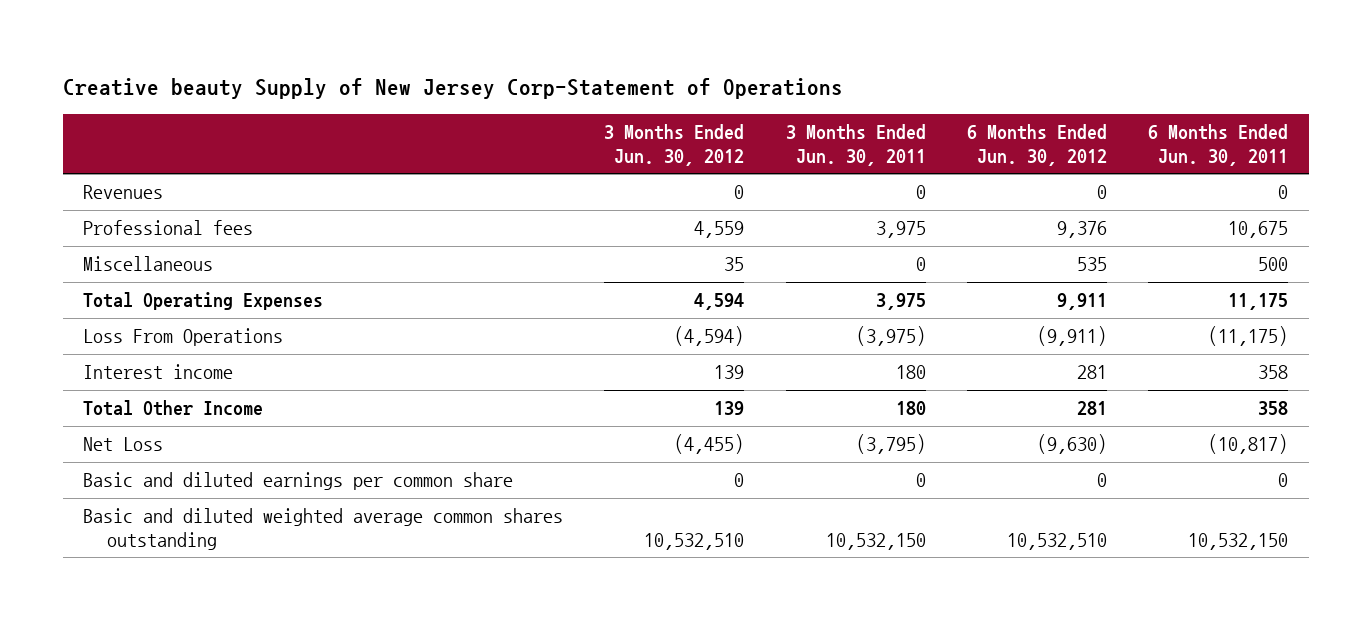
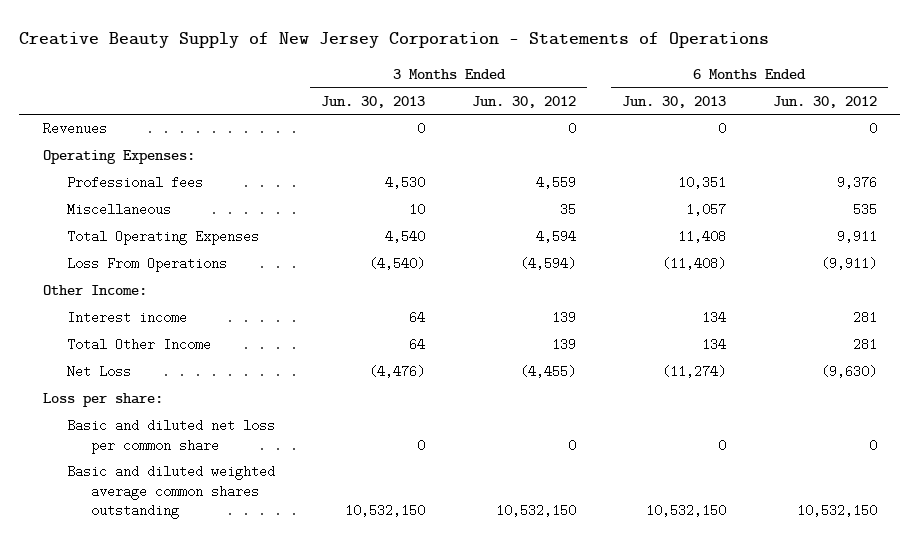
- Creative beauty Supply of New Jersey Corp-Statement of Operations
+ Creative Beauty Supply of New Jersey Corporation - Statements of Operations
- | 3 Months Ended Jun. 30, 2012 | 3 Months Ended Jun. 30, 2011 | 6 Months Ended Jun. 30, 2012 | 6 Months Ended Jun. 30, 2011
+ | 3 Months Ended Jun. 30, 2013 | 3 Months Ended Jun. 30, 2012 | 6 Months Ended Jun. 30, 2013 | 6 Months Ended Jun. 30, 2012
+ Operating Expenses:
+ Other Income:
- Basic and diluted earnings per common share | 0 | 0 | 0 | 0
- Basic and diluted weighted average common shares outstanding | 10,532,510 | 10,532,150 | 10,532,510 | 10,532,150
+ Loss per share:
+ Basic and diluted net loss per common share | 0 | 0 | 0 | 0
+ Basic and diluted weighted average common shares outstanding | 10,532,150 | 10,532,150 | 10,532,150 | 10,532,150

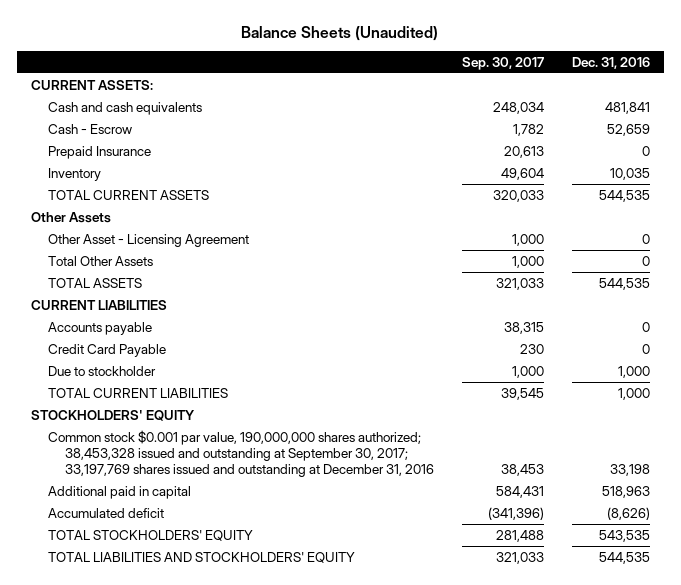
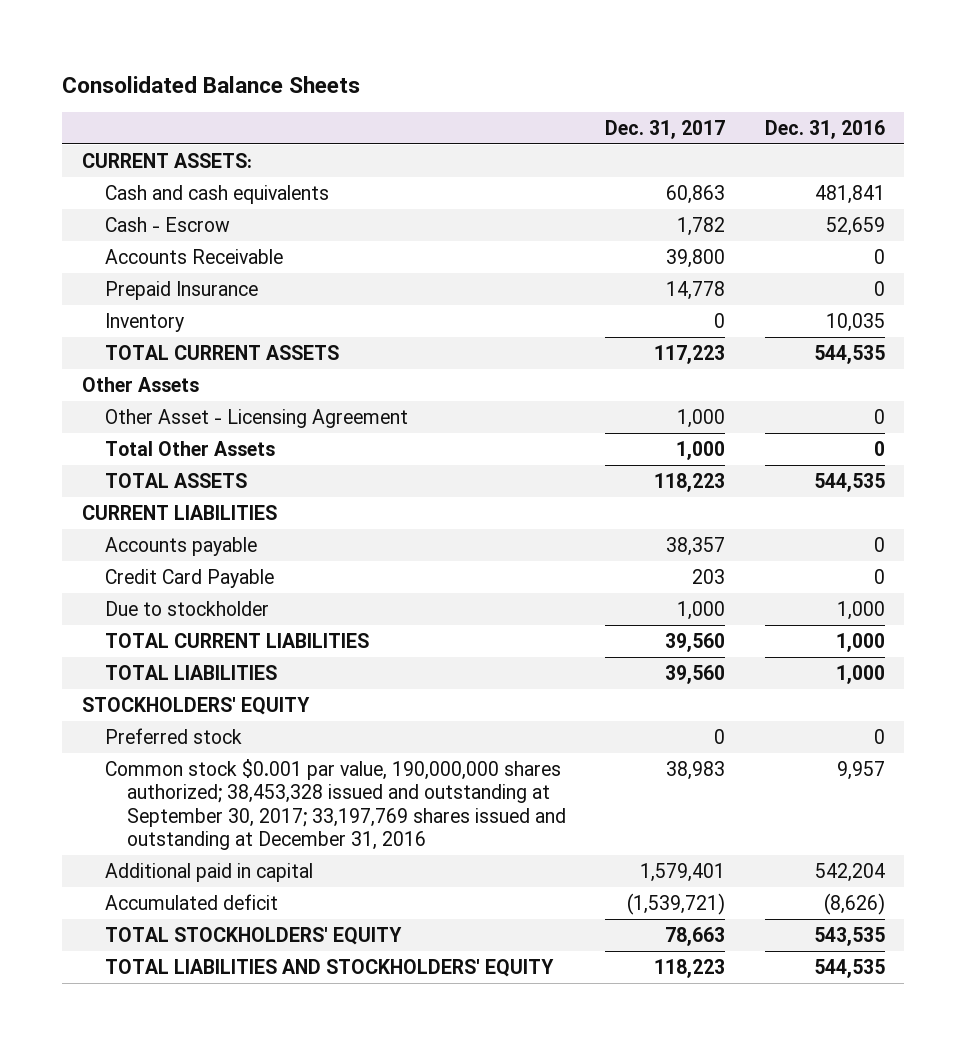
- Balance Sheets (Unaudited)
+ Consolidated Balance Sheets
- | Sep. 30, 2017 | Dec. 31, 2016
+ | Dec. 31, 2017 | Dec. 31, 2016
+ Accounts Receivable | 39,800 | 0
+ TOTAL LIABILITIES | 39,560 | 1,000
- Common stock $0.001 par value, 190,000,000 shares authorized; 38,453,328 issued and outstanding at September 30, 2017; 33,197,769 shares issued and outstanding at December 31, 2016 | 38,453 | 33,198
- Additional paid in capital | 584,431 | 518,963
+ Preferred stock | 0 | 0
+ Common stock $0.001 par value, 190,000,000 shares authorized; 38,453,328 issued and outstanding at September 30, 2017; 33,197,769 shares issued and outstanding at December 31, 2016 | 38,983 | 9,957
+ Additional paid in capital | 1,579,401 | 542,204

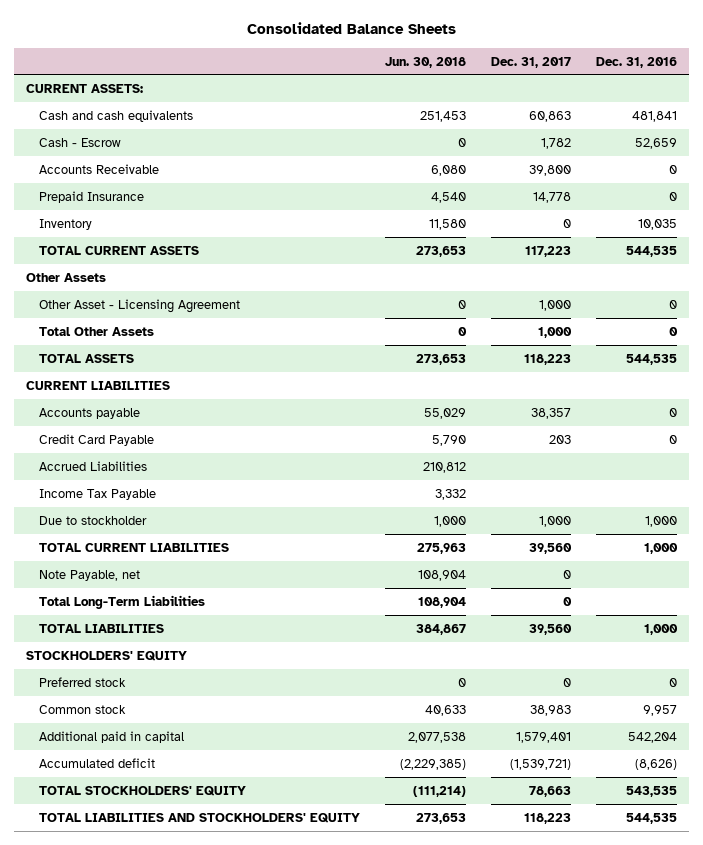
- | Dec. 31, 2017 | Dec. 31, 2016
+ | Jun. 30, 2018 | Dec. 31, 2017 | Dec. 31, 2016
+ Accrued Liabilities | 210,812 | |
+ Income Tax Payable | 3,332 | |
+ Note Payable, net | 108,904 | 0 |
+ Total Long-Term Liabilities | 108,904 | 0 |
- Common stock $0.001 par value, 190,000,000 shares authorized; 38,453,328 issued and outstanding at September 30, 2017; 33,197,769 shares issued and outstanding at December 31, 2016 | 38,983 | 9,957
+ Common stock | 40,633 | 38,983 | 9,957

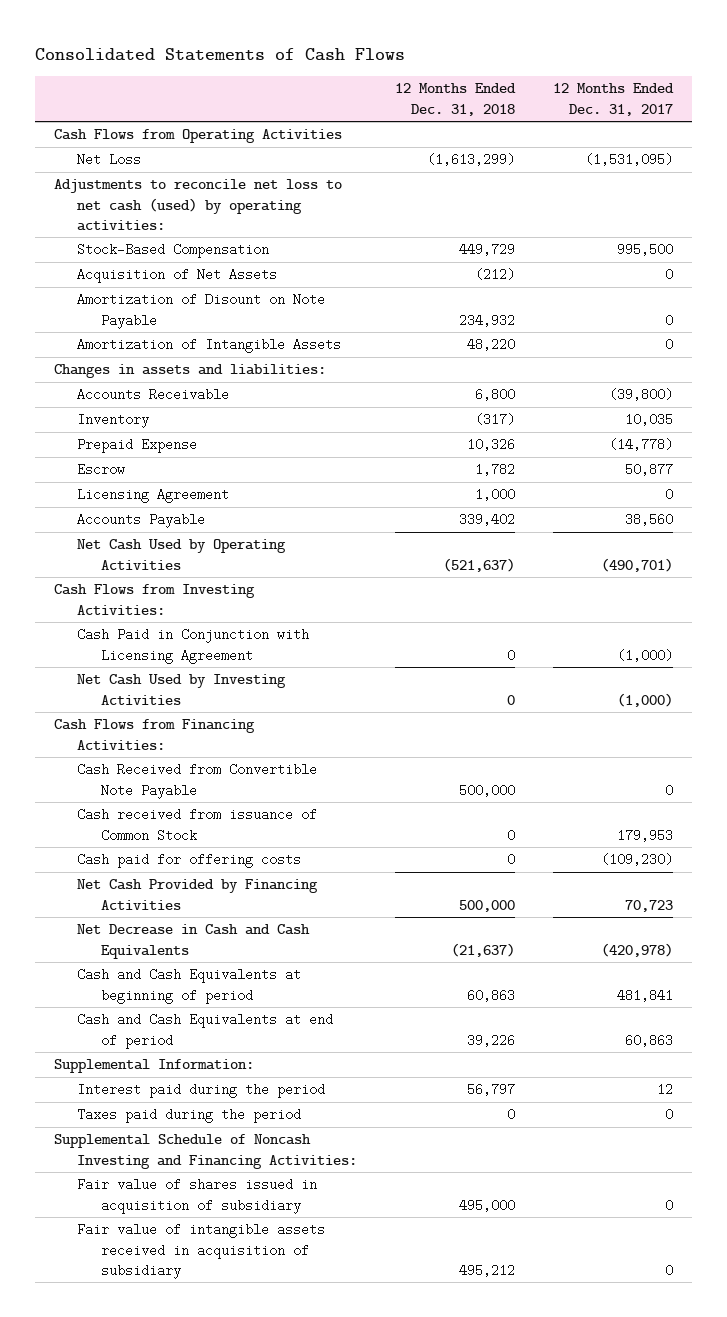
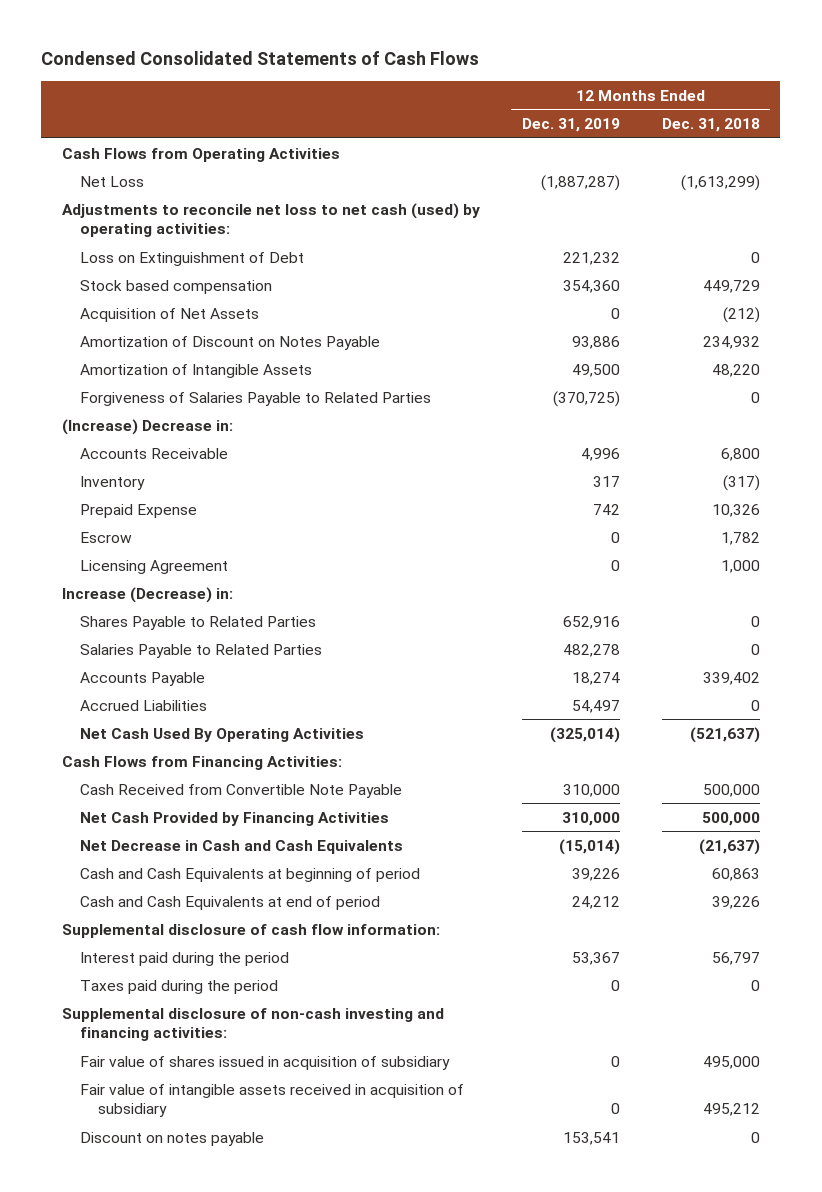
- Consolidated Statements of Cash Flows
+ Condensed Consolidated Statements of Cash Flows
- | 12 Months Ended Dec. 31, 2018 | 12 Months Ended Dec. 31, 2017
+ | 12 Months Ended Dec. 31, 2019 | 12 Months Ended Dec. 31, 2018
- Stock-Based Compensation | 449,729 | 995,500
+ Loss on Extinguishment of Debt | 221,232 | 0
+ Stock based compensation | 354,360 | 449,729
- Amortization of Disount on Note Payable | 234,932 | 0
+ Amortization of Discount on Notes Payable | 93,886 | 234,932
- Changes in assets and liabilities:
+ Forgiveness of Salaries Payable to Related Parties | (370,725) | 0
+ (Increase) Decrease in:
+ Increase (Decrease) in:
+ Shares Payable to Related Parties | 652,916 | 0
+ Salaries Payable to Related Parties | 482,278 | 0
- Net Cash Used by Operating Activities | (521,637) | (490,701)
- Cash Flows from Investing Activities:
- Cash Paid in Conjunction with Licensing Agreement | 0 | (1,000)
- Net Cash Used by Investing Activities | 0 | (1,000)
+ Accrued Liabilities | 54,497 | 0
+ Net Cash Used By Operating Activities | (325,014) | (521,637)
- Cash received from issuance of Common Stock | 0 | 179,953
- Cash paid for offering costs | 0 | (109,230)
- Supplemental Information:
+ Supplemental disclosure of cash flow information:
- Supplemental Schedule of Noncash Investing and Financing Activities:
+ Supplemental disclosure of non-cash investing and financing activities:
+ Discount on notes payable | 153,541 | 0

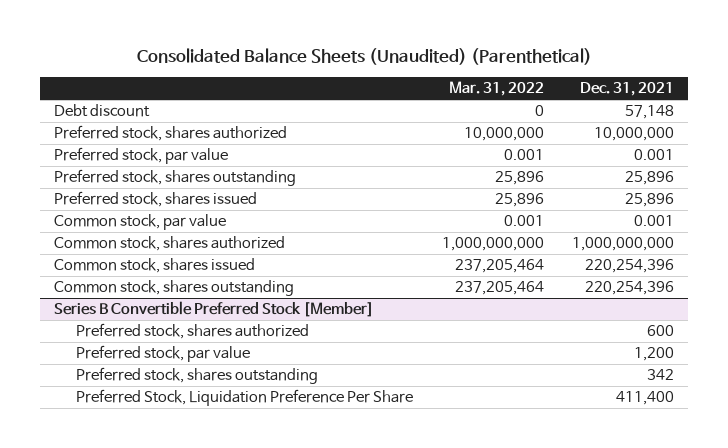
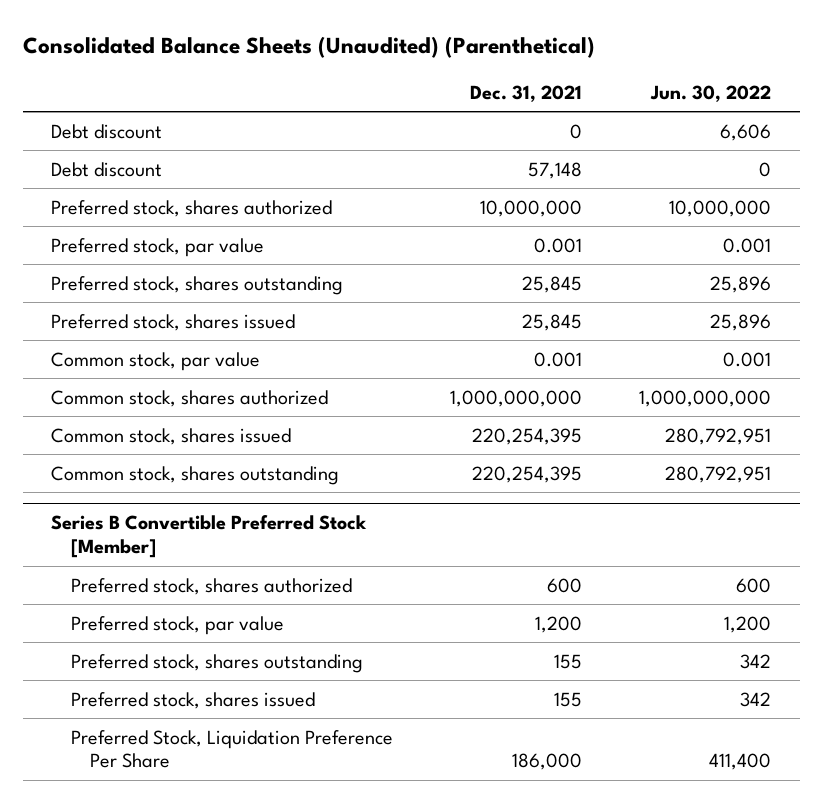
- | Mar. 31, 2022 | Dec. 31, 2021
+ | Dec. 31, 2021 | Jun. 30, 2022
+ Debt discount | 0 | 6,606
- Preferred stock, shares outstanding | 25,896 | 25,896
- Preferred stock, shares issued | 25,896 | 25,896
+ Preferred stock, shares outstanding | 25,845 | 25,896
+ Preferred stock, shares issued | 25,845 | 25,896
- Common stock, shares issued | 237,205,464 | 220,254,396
- Common stock, shares outstanding | 237,205,464 | 220,254,396
+ Common stock, shares issued | 220,254,395 | 280,792,951
+ Common stock, shares outstanding | 220,254,395 | 280,792,951
@ Series B Convertible Preferred Stock [Member]
- Preferred stock, shares outstanding | | 342
- Preferred Stock, Liquidation Preference Per Share | | 411,400
+ Preferred stock, shares outstanding | 155 | 342
+ Preferred stock, shares issued | 155 | 342
+ Preferred Stock, Liquidation Preference Per Share | 186,000 | 411,400

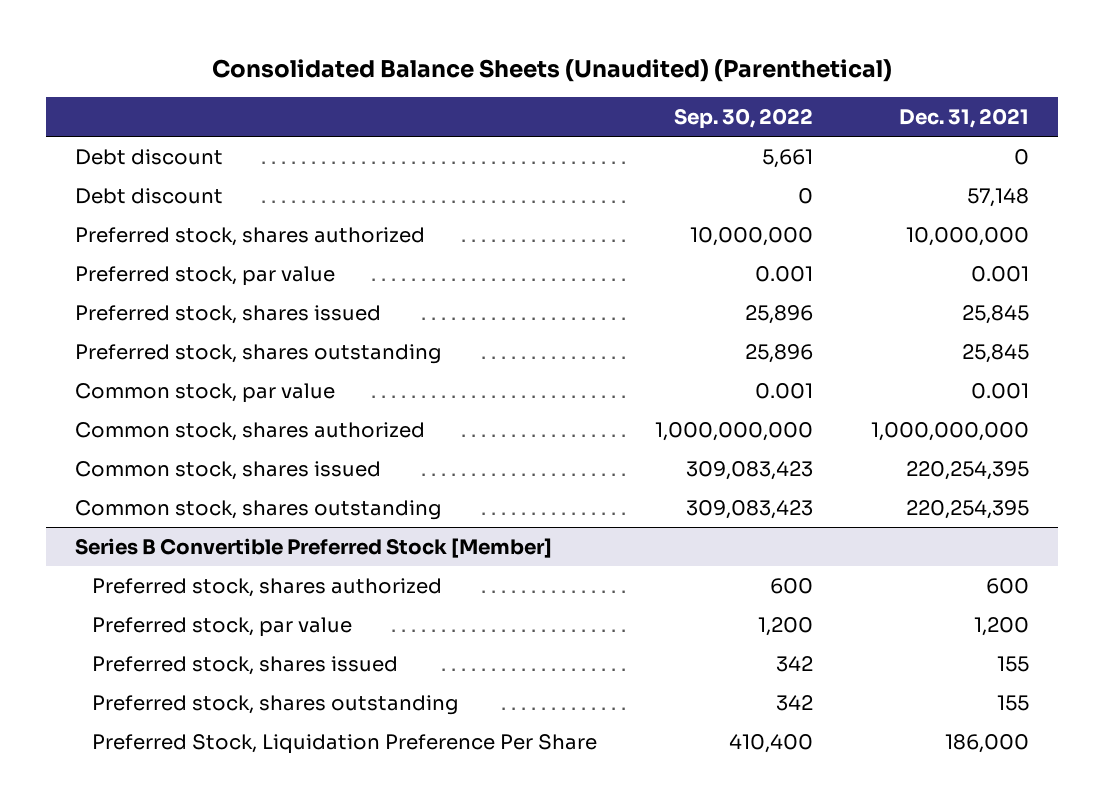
- | Dec. 31, 2021 | Jun. 30, 2022
+ | Sep. 30, 2022 | Dec. 31, 2021
moved down: Preferred stock, shares outstanding | 25,896 | 25,845
@ Series B Convertible Preferred Stock [Member]
moved down: Preferred stock, shares outstanding | 342 | 155

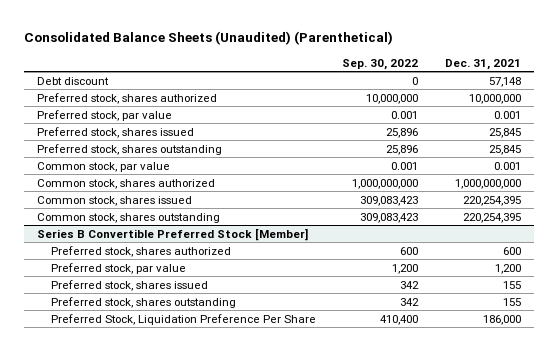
- Debt discount | 5,661 | 0

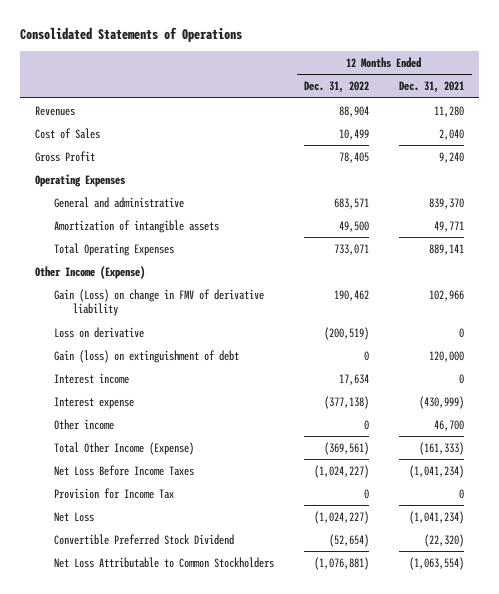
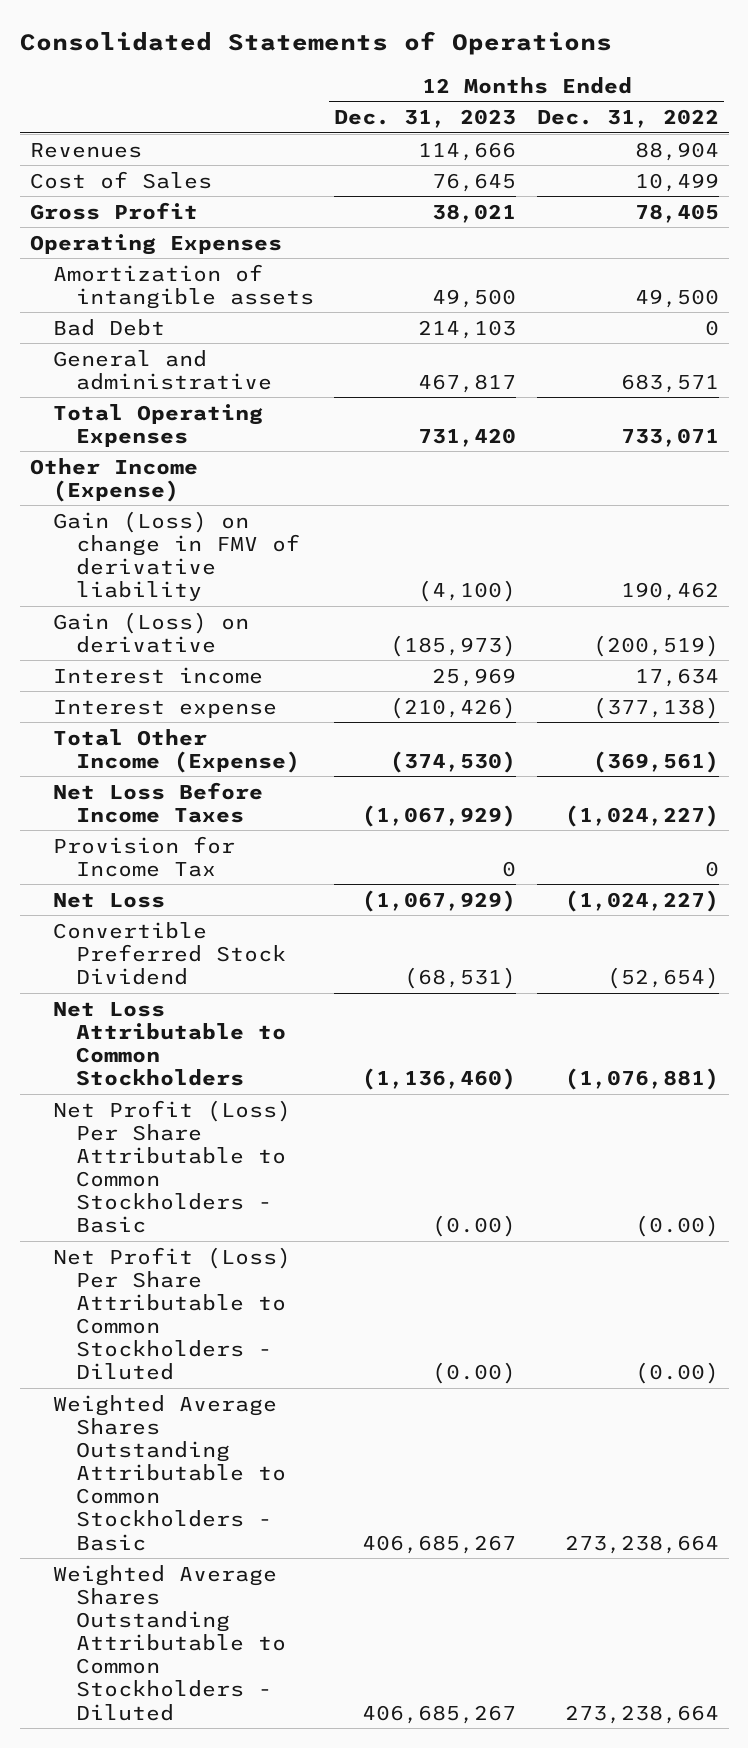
- | 12 Months Ended Dec. 31, 2022 | 12 Months Ended Dec. 31, 2021
+ | 12 Months Ended Dec. 31, 2023 | 12 Months Ended Dec. 31, 2022
+ Bad Debt | 214,103 | 0
moved down: General and administrative | 467,817 | 683,571
- Loss on derivative | (200,519) | 0
- Gain (loss) on extinguishment of debt | 0 | 120,000
+ Gain (Loss) on derivative | (185,973) | (200,519)
- Other income | 0 | 46,700
+ Net Profit (Loss) Per Share Attributable to Common Stockholders - Basic | (0.00) | (0.00)
+ Net Profit (Loss) Per Share Attributable to Common Stockholders - Diluted | (0.00) | (0.00)
+ Weighted Average Shares Outstanding Attributable to Common Stockholders - Basic | 406,685,267 | 273,238,664
+ Weighted Average Shares Outstanding Attributable to Common Stockholders - Diluted | 406,685,267 | 273,238,664

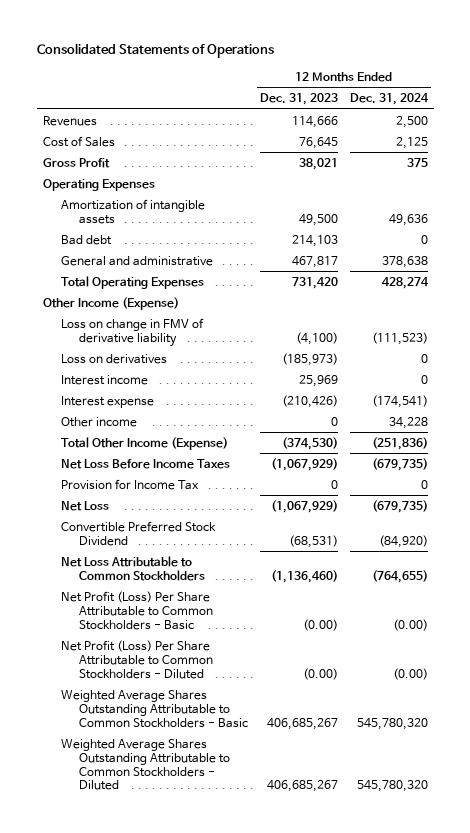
- | 12 Months Ended Dec. 31, 2023 | 12 Months Ended Dec. 31, 2022
+ | 12 Months Ended Dec. 31, 2023 | 12 Months Ended Dec. 31, 2024
- Bad Debt | 214,103 | 0
+ Bad debt | 214,103 | 0
- Gain (Loss) on change in FMV of derivative liability | (4,100) | 190,462
- Gain (Loss) on derivative | (185,973) | (200,519)
+ Loss on change in FMV of derivative liability | (4,100) | (111,523)
+ Loss on derivatives | (185,973) | 0
+ Other income | 0 | 34,228

